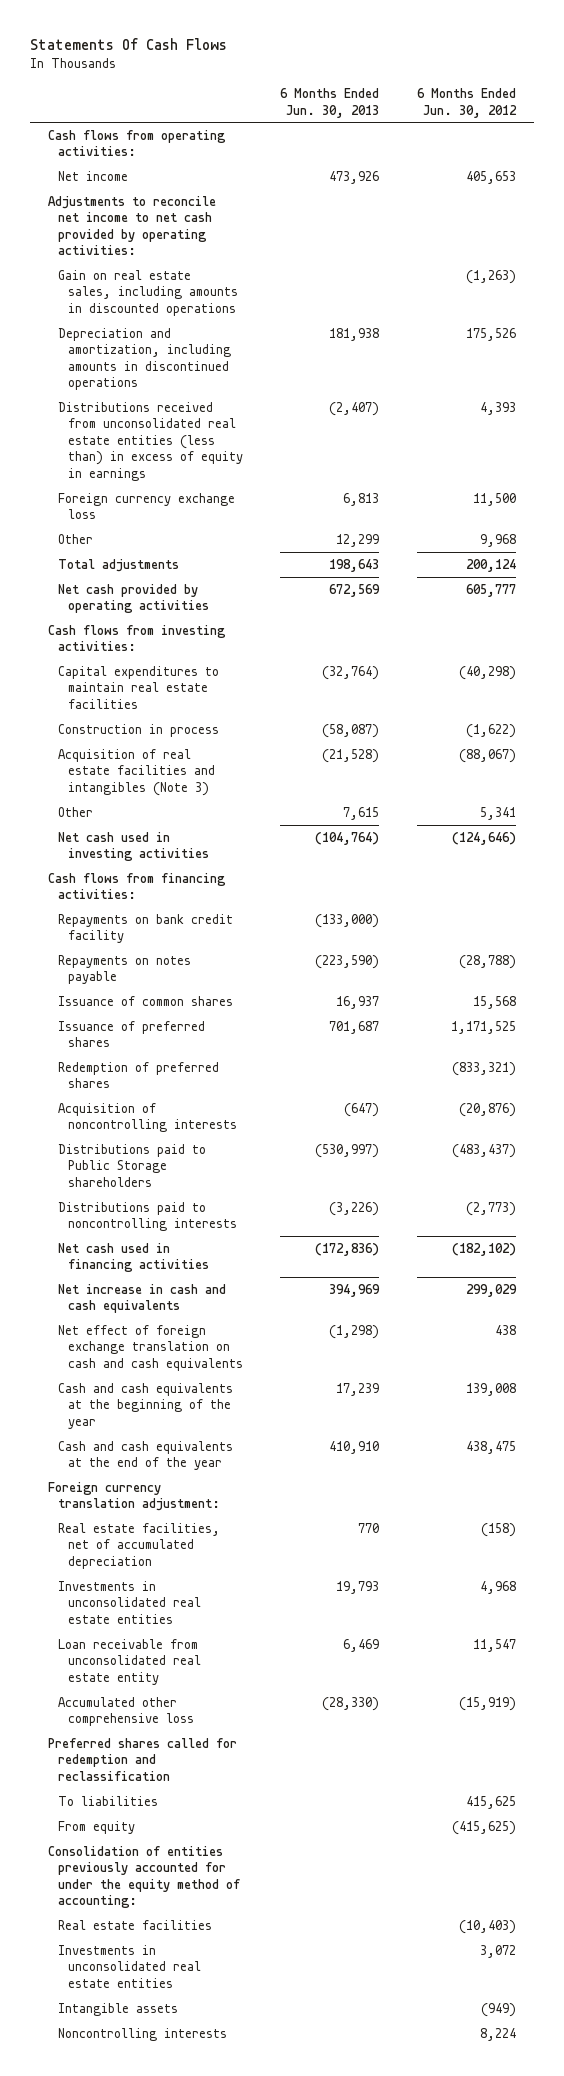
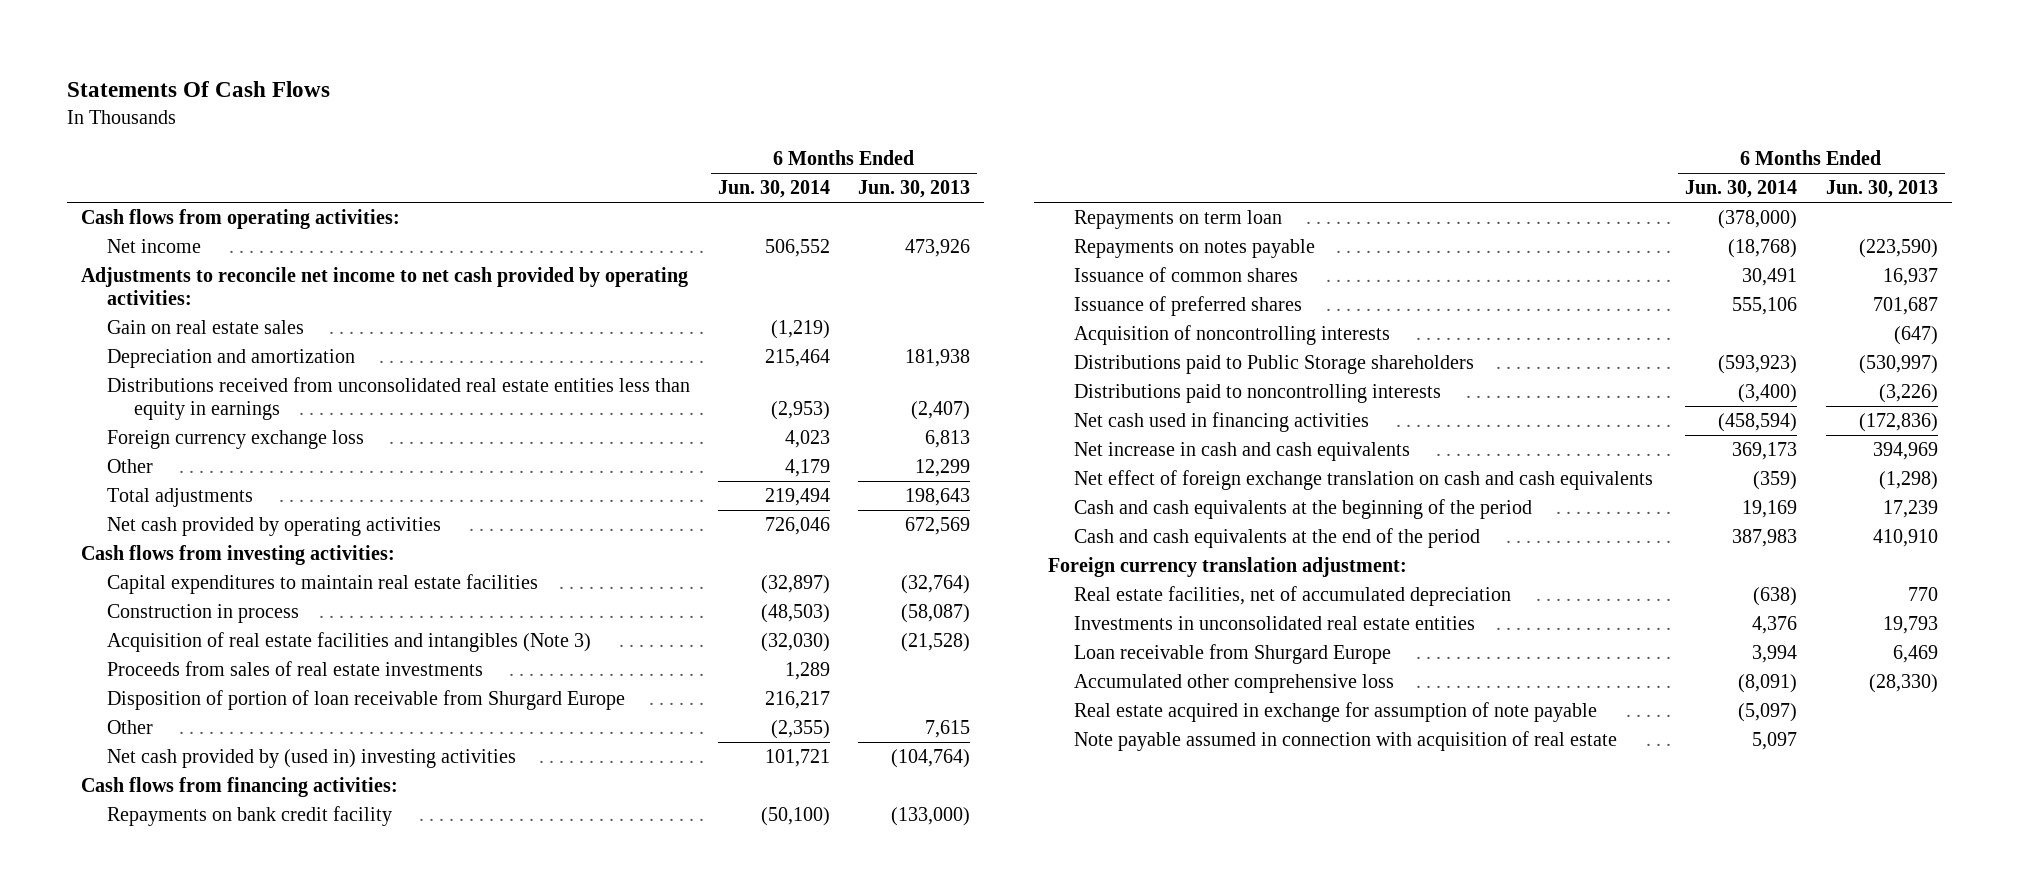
- | 6 Months Ended Jun. 30, 2013 | 6 Months Ended Jun. 30, 2012
+ | 6 Months Ended Jun. 30, 2014 | 6 Months Ended Jun. 30, 2013
- Gain on real estate sales, including amounts in discounted operations | | (1,263)
- Depreciation and amortization, including amounts in discontinued operations | 181,938 | 175,526
- Distributions received from unconsolidated real estate entities (less than) in excess of equity in earnings | (2,407) | 4,393
+ Gain on real estate sales | (1,219) |
+ Depreciation and amortization | 215,464 | 181,938
+ Distributions received from unconsolidated real estate entities less than equity in earnings | (2,953) | (2,407)
+ Proceeds from sales of real estate investments | 1,289 |
+ Disposition of portion of loan receivable from Shurgard Europe | 216,217 |
- Net cash used in investing activities | (104,764) | (124,646)
+ Net cash provided by (used in) investing activities | 101,721 | (104,764)
+ Repayments on term loan | (378,000) |
- Redemption of preferred shares | | (833,321)
- Cash and cash equivalents at the beginning of the year | 17,239 | 139,008
- Cash and cash equivalents at the end of the year | 410,910 | 438,475
+ Cash and cash equivalents at the beginning of the period | 19,169 | 17,239
+ Cash and cash equivalents at the end of the period | 387,983 | 410,910
- Loan receivable from unconsolidated real estate entity | 6,469 | 11,547
+ Loan receivable from Shurgard Europe | 3,994 | 6,469
- Preferred shares called for redemption and reclassification
- To liabilities | | 415,625
- From equity | | (415,625)
- Consolidation of entities previously accounted for under the equity method of accounting:
- Real estate facilities | | (10,403)
- Investments in unconsolidated real estate entities | | 3,072
- Intangible assets | | (949)
- Noncontrolling interests | | 8,224
+ Real estate acquired in exchange for assumption of note payable | (5,097) |
+ Note payable assumed in connection with acquisition of real estate | 5,097 |

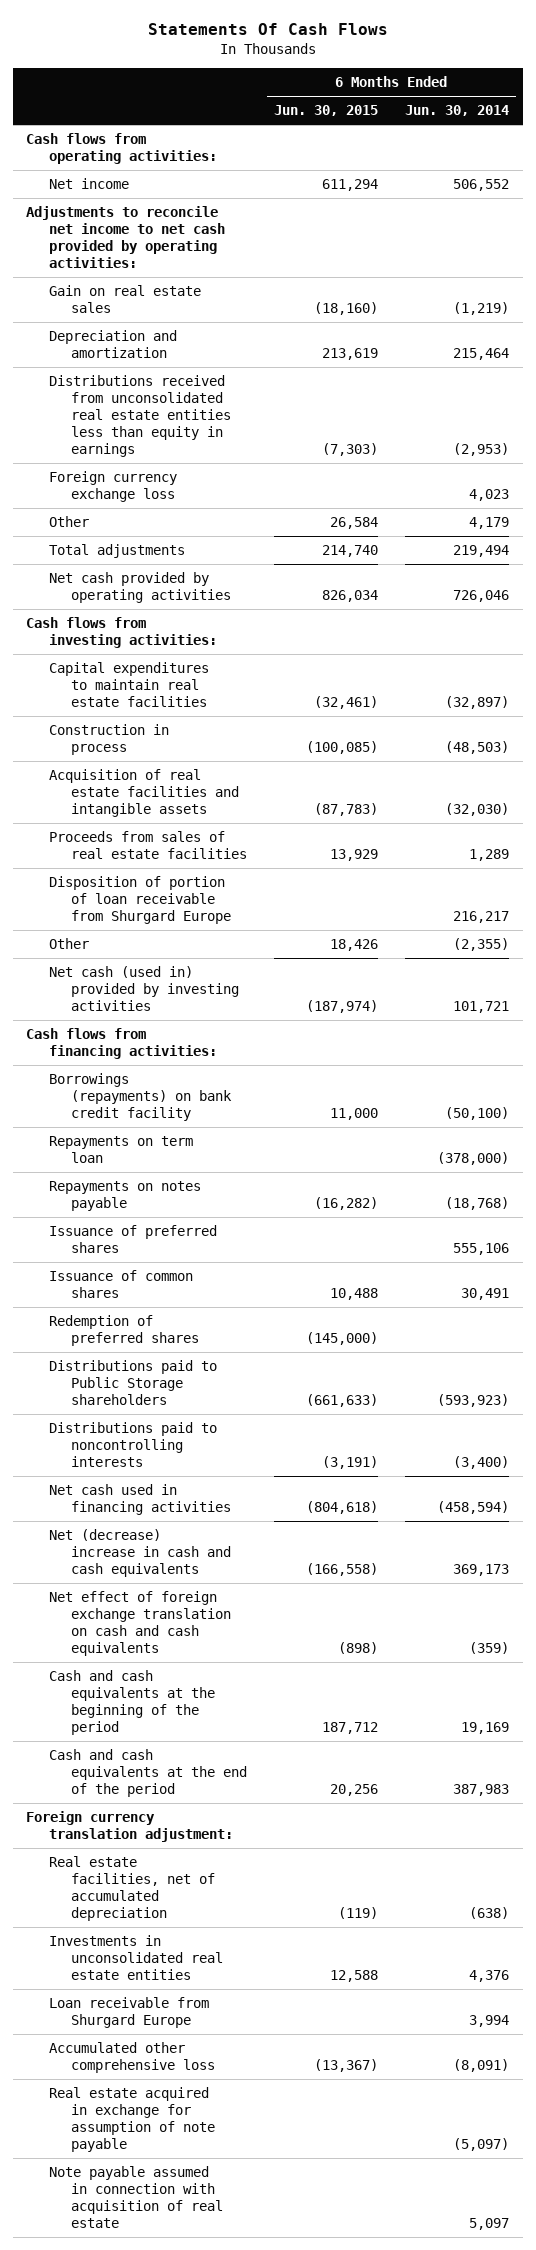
- | 6 Months Ended Jun. 30, 2014 | 6 Months Ended Jun. 30, 2013
+ | 6 Months Ended Jun. 30, 2015 | 6 Months Ended Jun. 30, 2014
- Acquisition of real estate facilities and intangibles (Note 3) | (32,030) | (21,528)
- Proceeds from sales of real estate investments | 1,289 |
+ Acquisition of real estate facilities and intangible assets | (87,783) | (32,030)
+ Proceeds from sales of real estate facilities | 13,929 | 1,289
- Net cash provided by (used in) investing activities | 101,721 | (104,764)
+ Net cash (used in) provided by investing activities | (187,974) | 101,721
- Repayments on bank credit facility | (50,100) | (133,000)
+ Borrowings (repayments) on bank credit facility | 11,000 | (50,100)
- Acquisition of noncontrolling interests | | (647)
moved down: Issuance of common shares | 10,488 | 30,491
+ Redemption of preferred shares | (145,000) |
- Net increase in cash and cash equivalents | 369,173 | 394,969
+ Net (decrease) increase in cash and cash equivalents | (166,558) | 369,173

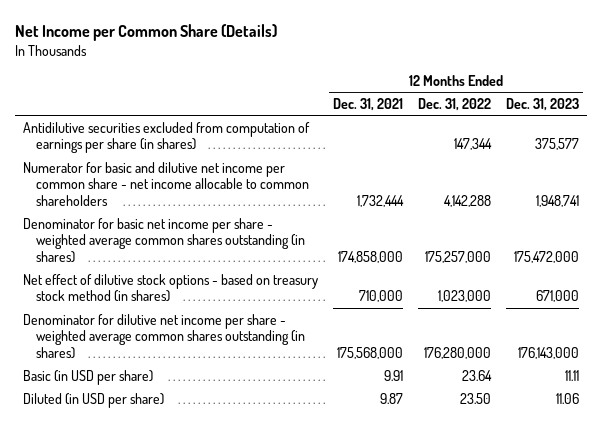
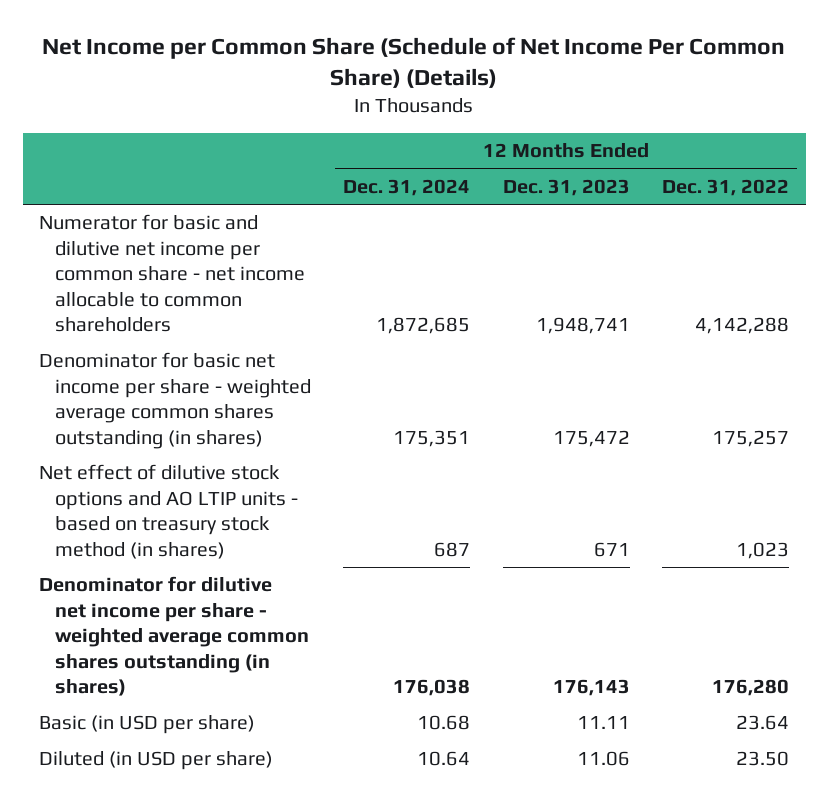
- Net Income per Common Share (Details)
+ Net Income per Common Share (Schedule of Net Income Per Common Share) (Details)
- | 12 Months Ended Dec. 31, 2021 | 12 Months Ended Dec. 31, 2022 | 12 Months Ended Dec. 31, 2023
+ | 12 Months Ended Dec. 31, 2024 | 12 Months Ended Dec. 31, 2023 | 12 Months Ended Dec. 31, 2022
- Antidilutive securities excluded from computation of earnings per share (in shares) | | 147,344 | 375,577
- Denominator for basic net income per share - weighted average common shares outstanding (in shares) | 174,858,000 | 175,257,000 | 175,472,000
- Net effect of dilutive stock options - based on treasury stock method (in shares) | 710,000 | 1,023,000 | 671,000
- Denominator for dilutive net income per share - weighted average common shares outstanding (in shares) | 175,568,000 | 176,280,000 | 176,143,000
+ Denominator for basic net income per share - weighted average common shares outstanding (in shares) | 175,351 | 175,472 | 175,257
+ Net effect of dilutive stock options and AO LTIP units - based on treasury stock method (in shares) | 687 | 671 | 1,023
+ Denominator for dilutive net income per share - weighted average common shares outstanding (in shares) | 176,038 | 176,143 | 176,280

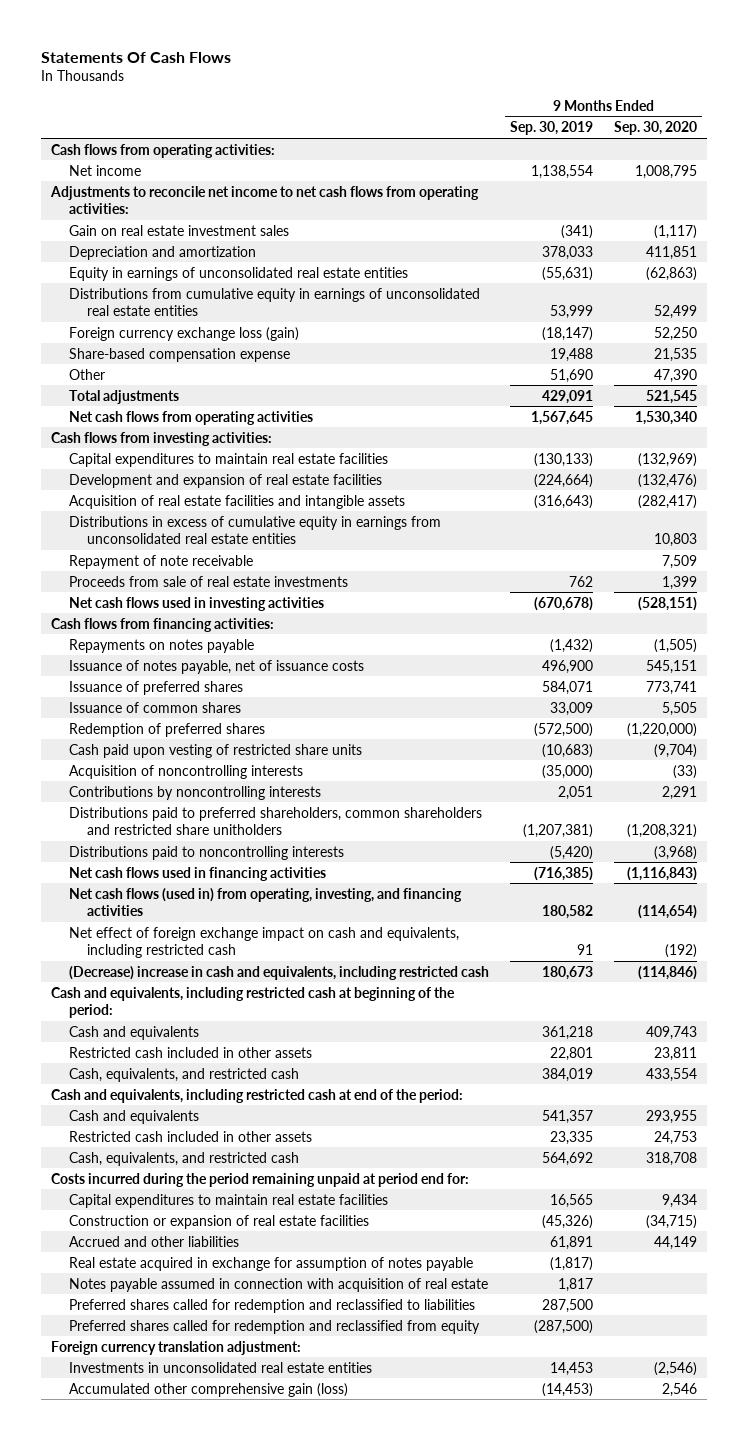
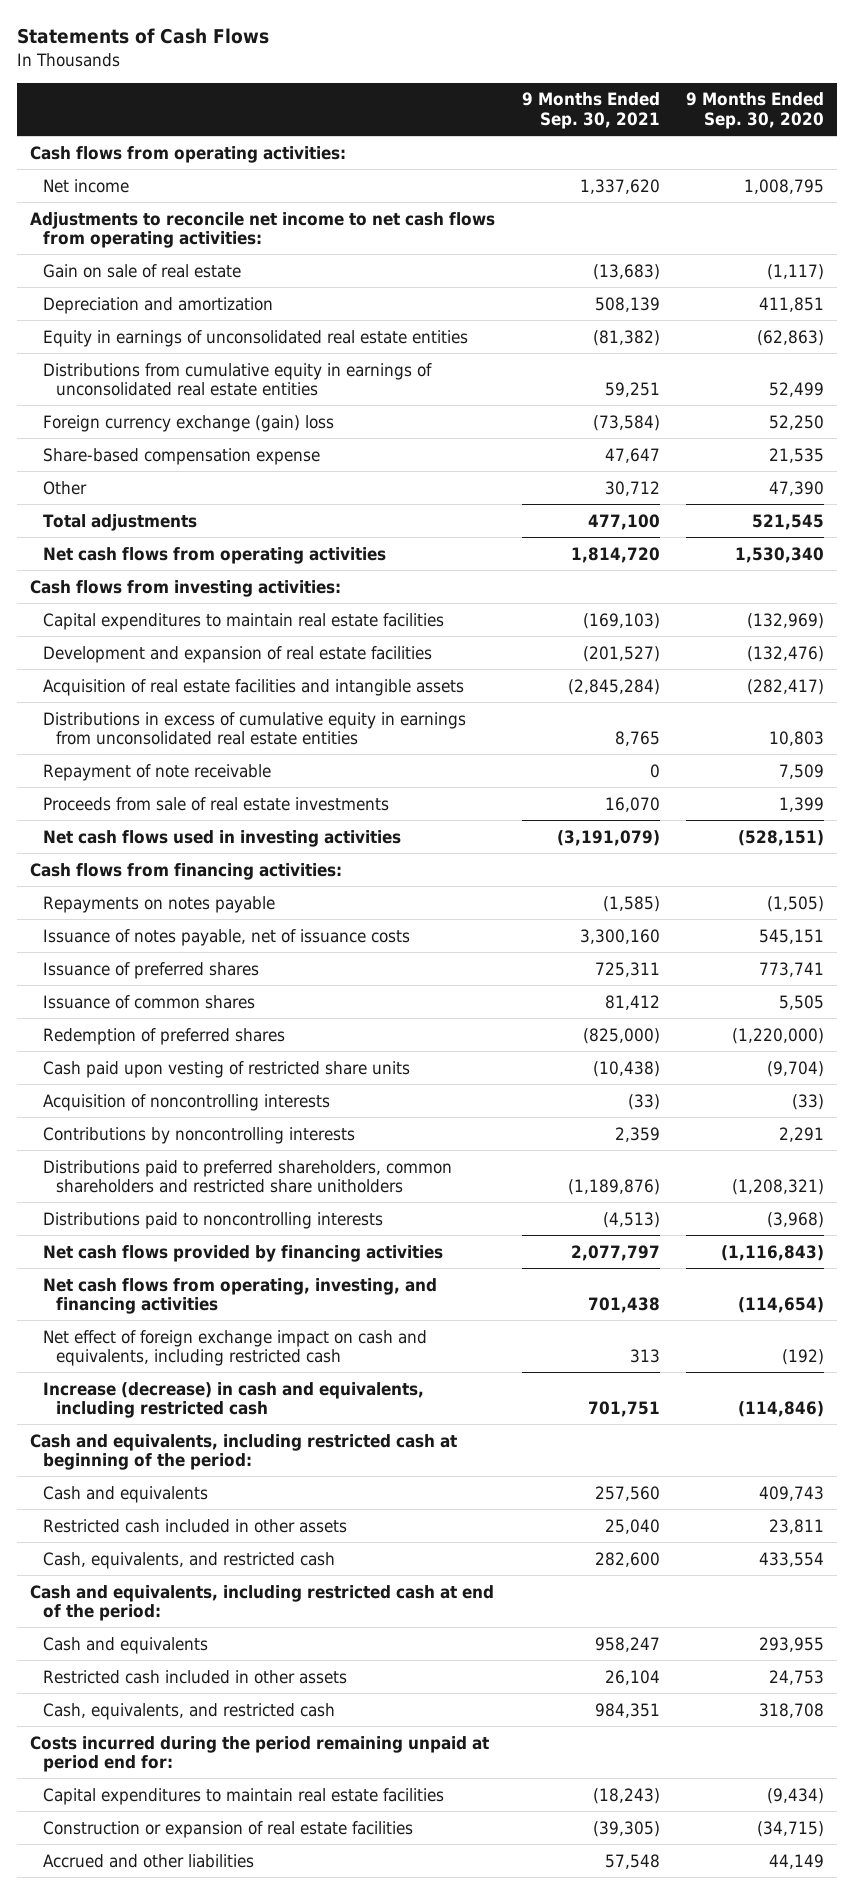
- Statements Of Cash Flows
+ Statements of Cash Flows
- | 9 Months Ended Sep. 30, 2019 | 9 Months Ended Sep. 30, 2020
+ | 9 Months Ended Sep. 30, 2021 | 9 Months Ended Sep. 30, 2020
- Gain on real estate investment sales | (341) | (1,117)
+ Gain on sale of real estate | (13,683) | (1,117)
- Foreign currency exchange loss (gain) | (18,147) | 52,250
+ Foreign currency exchange (gain) loss | (73,584) | 52,250
- Net cash flows used in financing activities | (716,385) | (1,116,843)
- Net cash flows (used in) from operating, investing, and financing activities | 180,582 | (114,654)
+ Net cash flows provided by financing activities | 2,077,797 | (1,116,843)
+ Net cash flows from operating, investing, and financing activities | 701,438 | (114,654)
- (Decrease) increase in cash and equivalents, including restricted cash | 180,673 | (114,846)
+ Increase (decrease) in cash and equivalents, including restricted cash | 701,751 | (114,846)
- Capital expenditures to maintain real estate facilities | 16,565 | 9,434
+ Capital expenditures to maintain real estate facilities | (18,243) | (9,434)
- Real estate acquired in exchange for assumption of notes payable | (1,817) |
- Notes payable assumed in connection with acquisition of real estate | 1,817 |
- Preferred shares called for redemption and reclassified to liabilities | 287,500 |
- Preferred shares called for redemption and reclassified from equity | (287,500) |
- Foreign currency translation adjustment:
- Investments in unconsolidated real estate entities | 14,453 | (2,546)
- Accumulated other comprehensive gain (loss) | (14,453) | 2,546

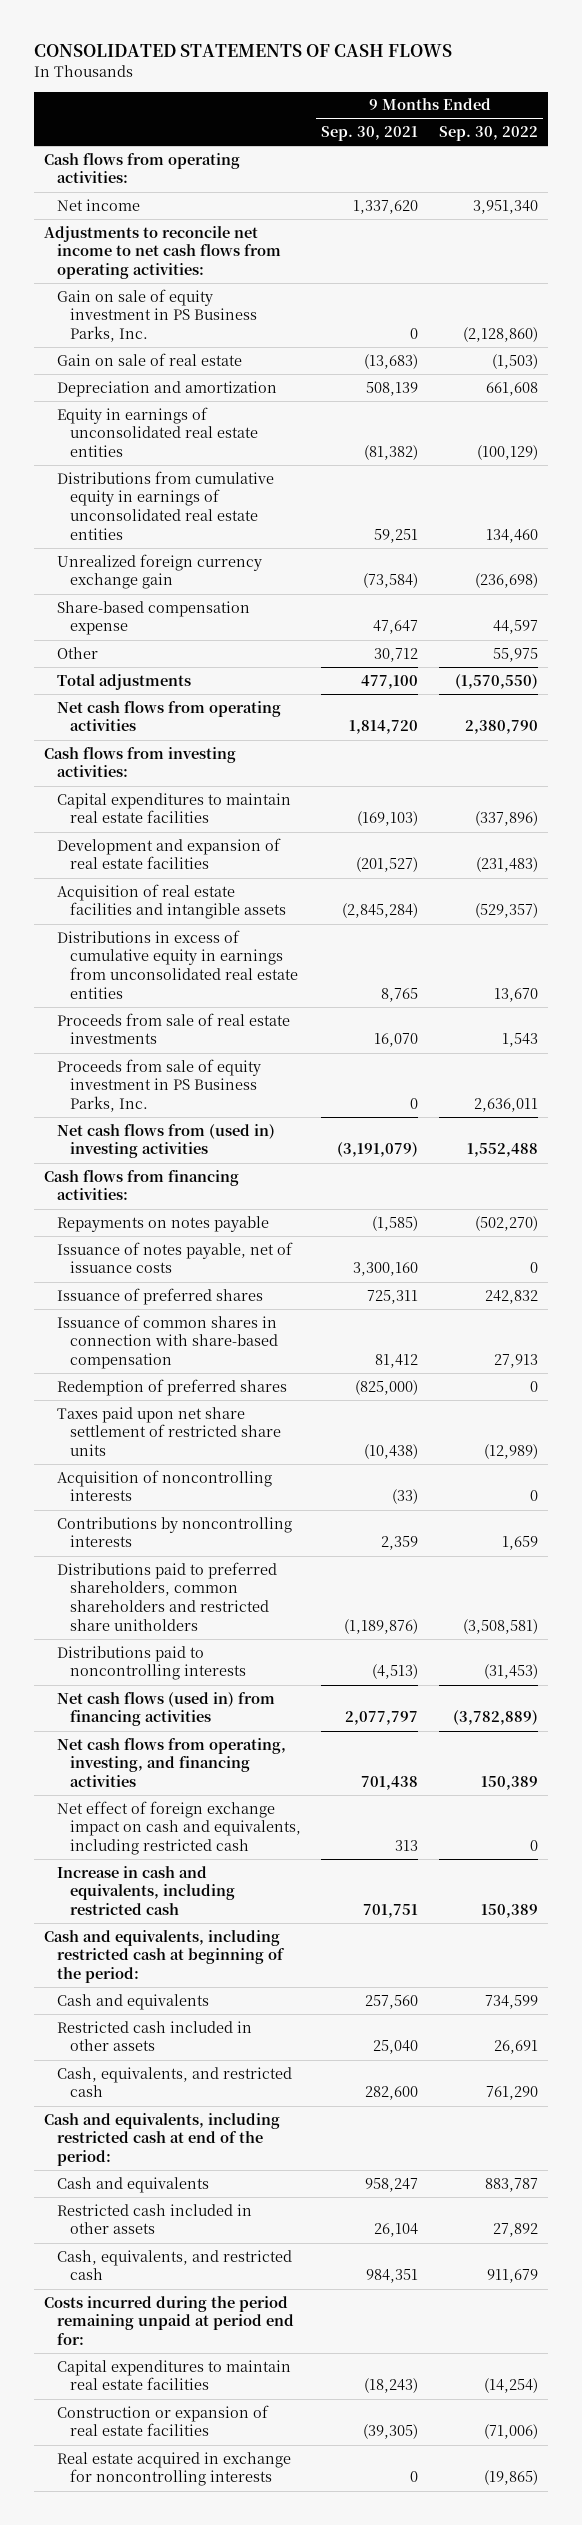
- Statements of Cash Flows
+ CONSOLIDATED STATEMENTS OF CASH FLOWS
- | 9 Months Ended Sep. 30, 2021 | 9 Months Ended Sep. 30, 2020
+ | 9 Months Ended Sep. 30, 2021 | 9 Months Ended Sep. 30, 2022
+ Gain on sale of equity investment in PS Business Parks, Inc. | 0 | (2,128,860)
- Foreign currency exchange (gain) loss | (73,584) | 52,250
+ Unrealized foreign currency exchange gain | (73,584) | (236,698)
- Repayment of note receivable | 0 | 7,509
- Net cash flows used in investing activities | (3,191,079) | (528,151)
+ Proceeds from sale of equity investment in PS Business Parks, Inc. | 0 | 2,636,011
+ Net cash flows from (used in) investing activities | (3,191,079) | 1,552,488
- Issuance of common shares | 81,412 | 5,505
+ Issuance of common shares in connection with share-based compensation | 81,412 | 27,913
- Cash paid upon vesting of restricted share units | (10,438) | (9,704)
+ Taxes paid upon net share settlement of restricted share units | (10,438) | (12,989)
- Net cash flows provided by financing activities | 2,077,797 | (1,116,843)
+ Net cash flows (used in) from financing activities | 2,077,797 | (3,782,889)
- Increase (decrease) in cash and equivalents, including restricted cash | 701,751 | (114,846)
+ Increase in cash and equivalents, including restricted cash | 701,751 | 150,389
- Accrued and other liabilities | 57,548 | 44,149
+ Real estate acquired in exchange for noncontrolling interests | 0 | (19,865)

